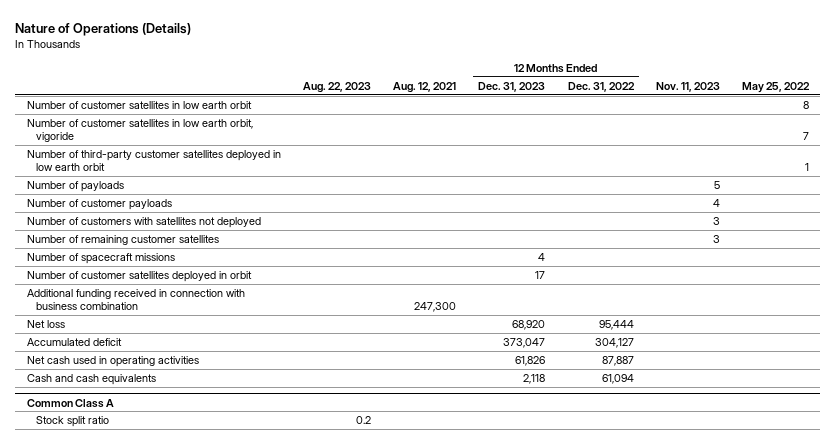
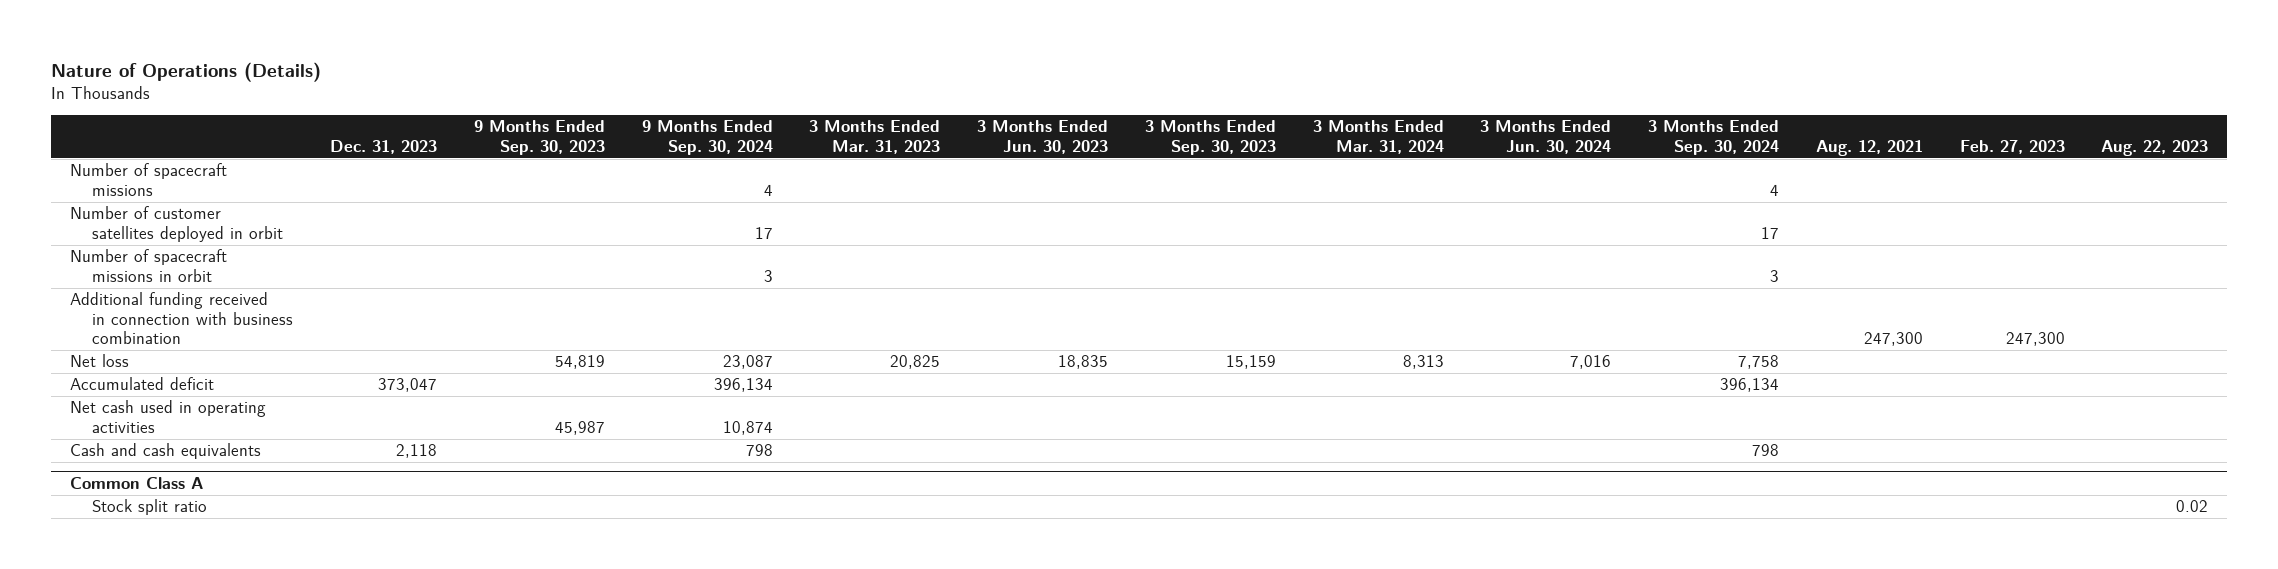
- | Aug. 22, 2023 | Aug. 12, 2021 | 12 Months Ended Dec. 31, 2023 | 12 Months Ended Dec. 31, 2022 | Nov. 11, 2023 | May 25, 2022
+ | Dec. 31, 2023 | 9 Months Ended Sep. 30, 2023 | 9 Months Ended Sep. 30, 2024 | 3 Months Ended Mar. 31, 2023 | 3 Months Ended Jun. 30, 2023 | 3 Months Ended Sep. 30, 2023 | 3 Months Ended Mar. 31, 2024 | 3 Months Ended Jun. 30, 2024 | 3 Months Ended Sep. 30, 2024 | Aug. 12, 2021 | Feb. 27, 2023 | Aug. 22, 2023
- Number of customer satellites in low earth orbit | | | | | | 8
- Number of customer satellites in low earth orbit, vigoride | | | | | | 7
- Number of third-party customer satellites deployed in low earth orbit | | | | | | 1
- Number of payloads | | | | | 5 |
- Number of customer payloads | | | | | 4 |
- Number of customers with satellites not deployed | | | | | 3 |
- Number of remaining customer satellites | | | | | 3 |
+ Number of spacecraft missions in orbit | | | 3 | | | | | | 3 | | |
@ Common Class A
- Stock split ratio | 0.2 | | | | |
+ Stock split ratio | | | | | | | | | | | | 0.02

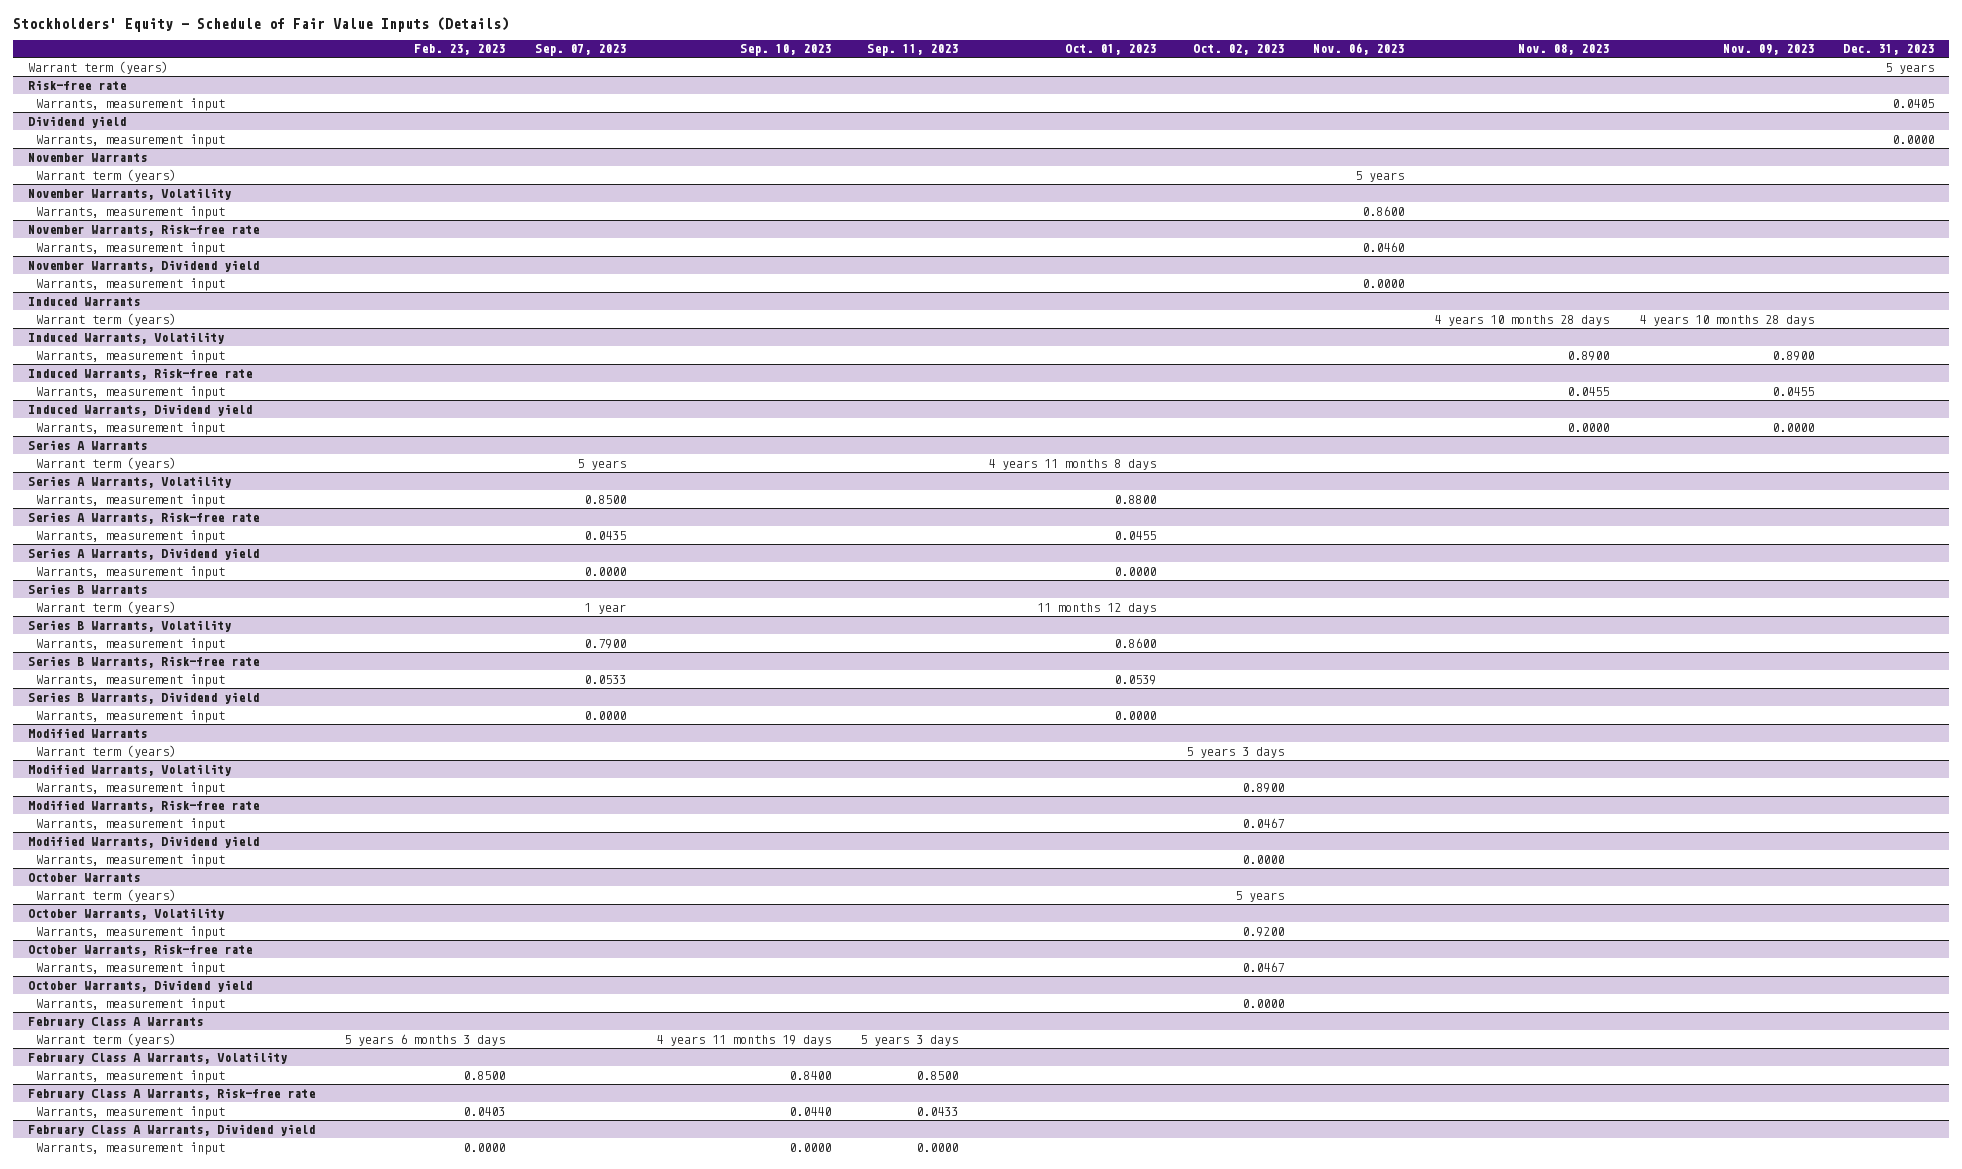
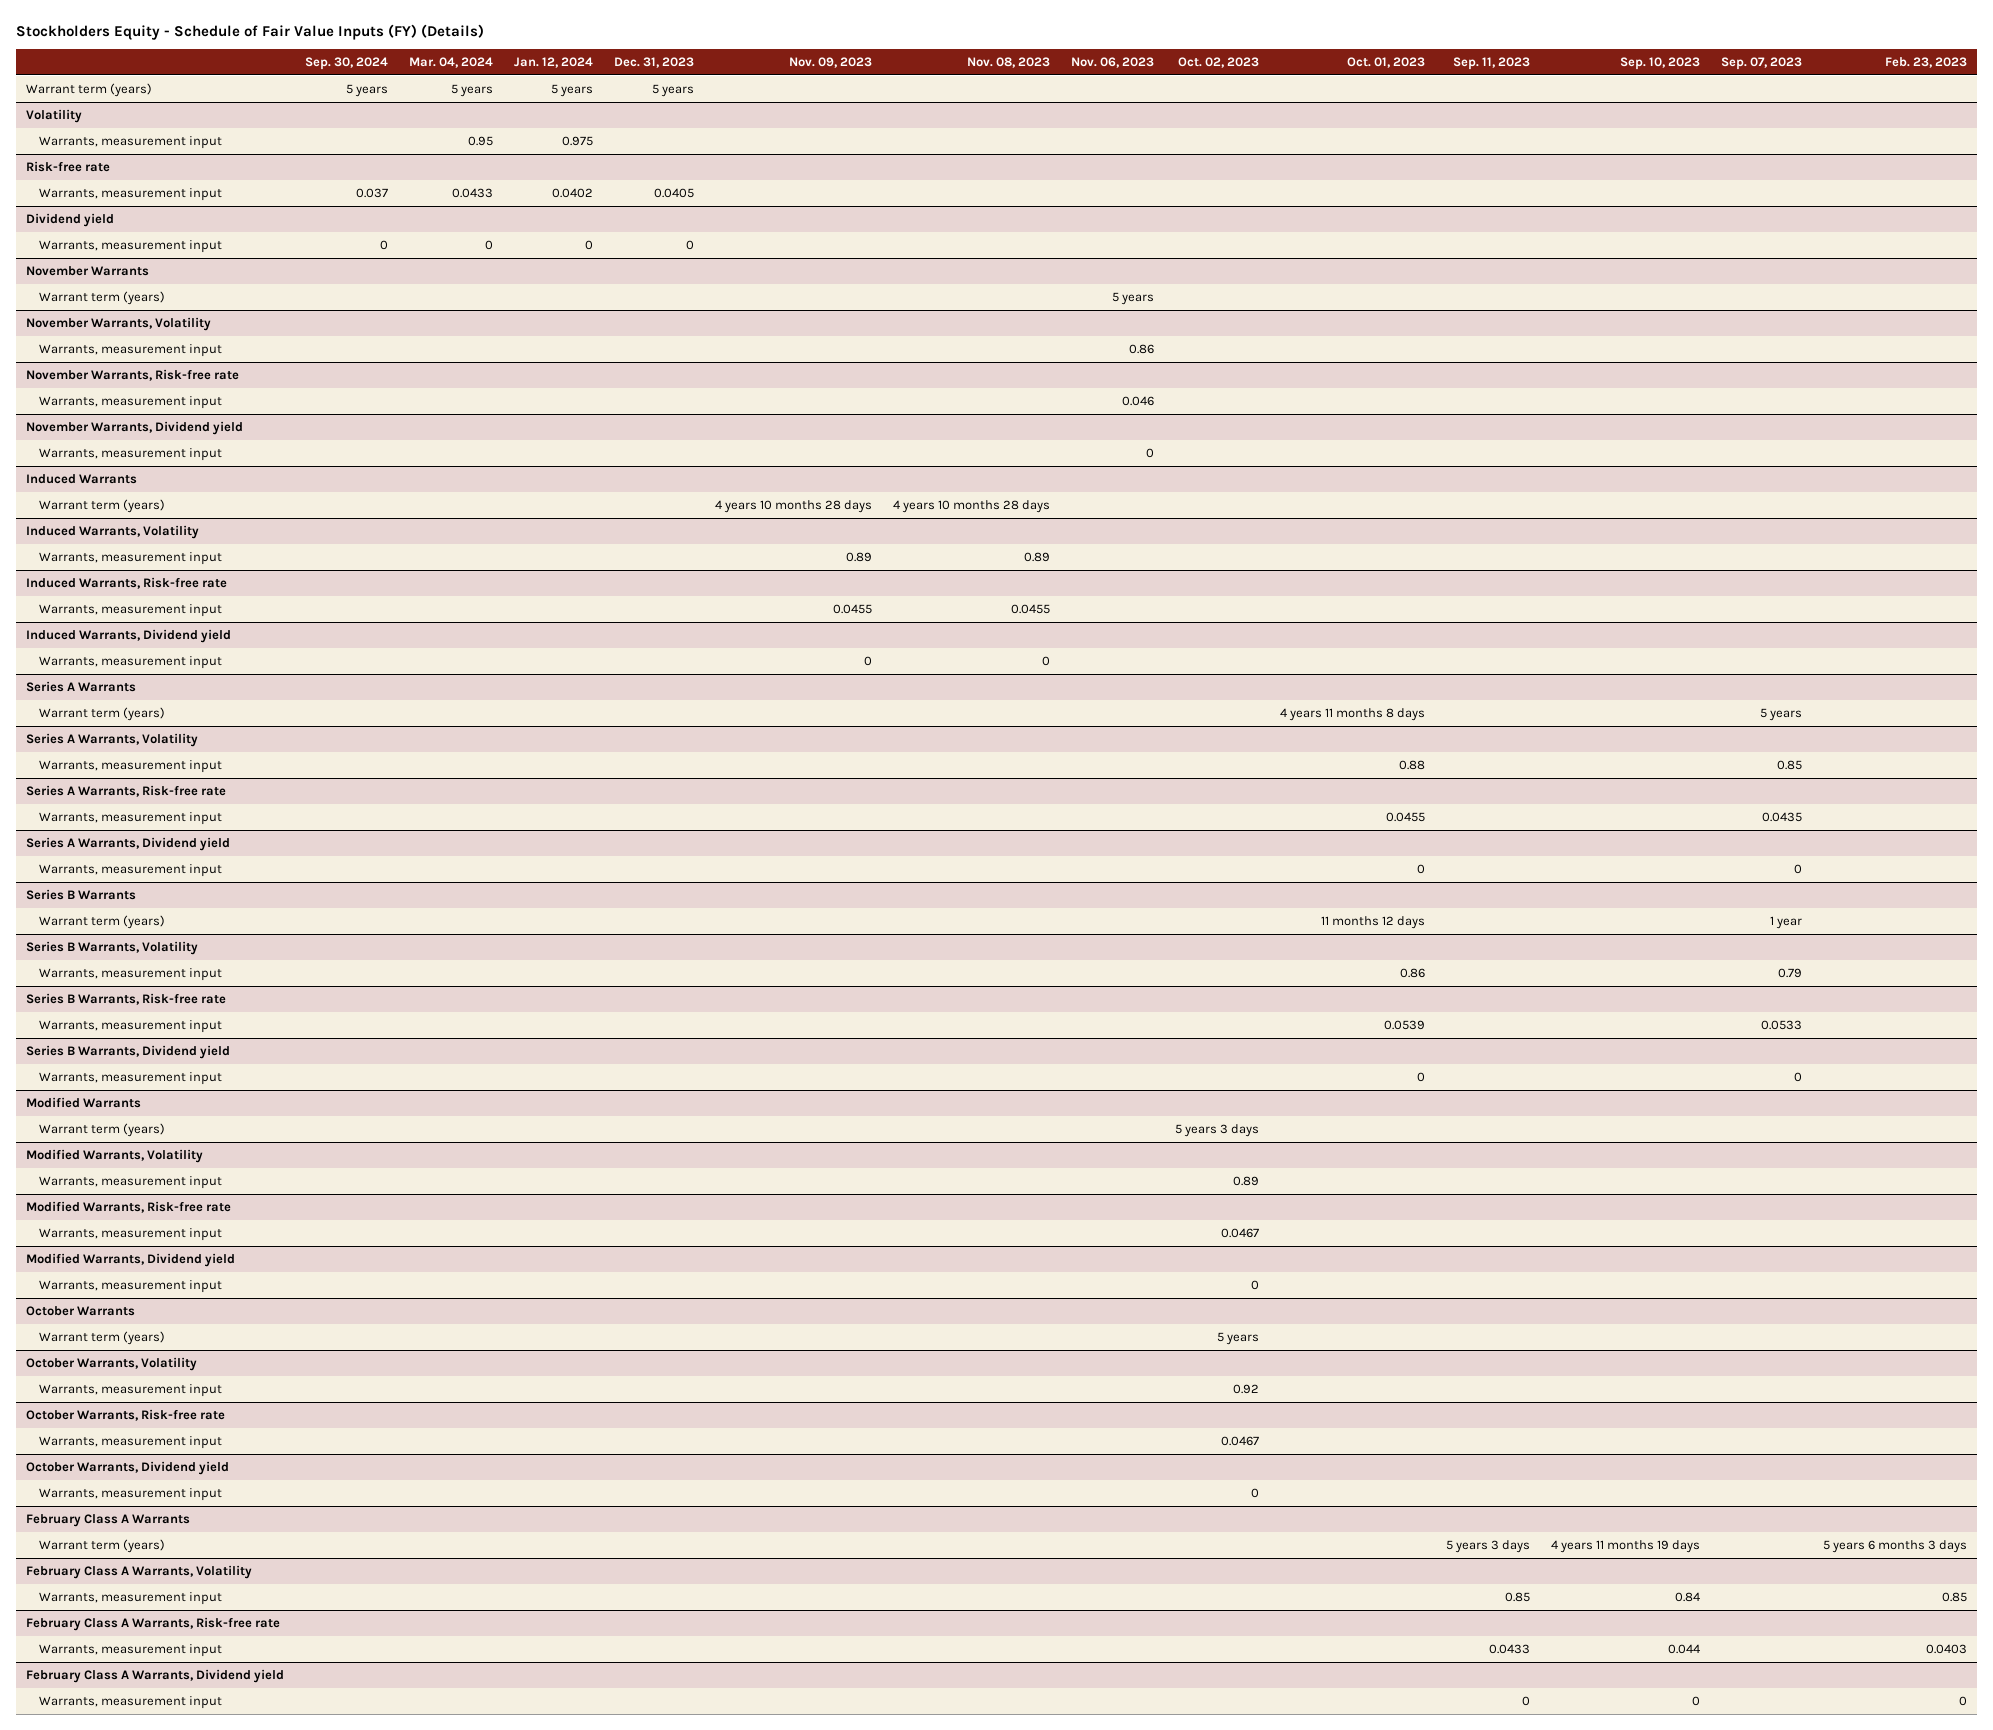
- Stockholders' Equity - Schedule of Fair Value Inputs (Details)
+ Stockholders Equity - Schedule of Fair Value Inputs (FY) (Details)
- | Feb. 23, 2023 | Sep. 07, 2023 | Sep. 10, 2023 | Sep. 11, 2023 | Oct. 01, 2023 | Oct. 02, 2023 | Nov. 06, 2023 | Nov. 08, 2023 | Nov. 09, 2023 | Dec. 31, 2023
+ | Sep. 30, 2024 | Mar. 04, 2024 | Jan. 12, 2024 | Dec. 31, 2023 | Nov. 09, 2023 | Nov. 08, 2023 | Nov. 06, 2023 | Oct. 02, 2023 | Oct. 01, 2023 | Sep. 11, 2023 | Sep. 10, 2023 | Sep. 07, 2023 | Feb. 23, 2023
+ Volatility
+ Warrants, measurement input | | 0.95 | 0.975 | | | | | | | | | |
@ Dividend yield
- Warrants, measurement input | | | | | | | | | | 0.0000
+ Warrants, measurement input | 0 | 0 | 0 | 0 | | | | | | | | |
@ November Warrants, Volatility
- Warrants, measurement input | | | | | | | 0.8600 | | |
+ Warrants, measurement input | | | | | | | 0.86 | | | | | |
@ November Warrants, Risk-free rate
- Warrants, measurement input | | | | | | | 0.0460 | | |
+ Warrants, measurement input | | | | | | | 0.046 | | | | | |
@ November Warrants, Dividend yield
- Warrants, measurement input | | | | | | | 0.0000 | | |
+ Warrants, measurement input | | | | | | | 0 | | | | | |
@ Induced Warrants, Volatility
- Warrants, measurement input | | | | | | | | 0.8900 | 0.8900 |
+ Warrants, measurement input | | | | | 0.89 | 0.89 | | | | | | |
@ Induced Warrants, Dividend yield
- Warrants, measurement input | | | | | | | | 0.0000 | 0.0000 |
+ Warrants, measurement input | | | | | 0 | 0 | | | | | | |
@ Series A Warrants, Volatility
- Warrants, measurement input | | 0.8500 | | | 0.8800 | | | | |
+ Warrants, measurement input | | | | | | | | | 0.88 | | | 0.85 |
@ Series A Warrants, Dividend yield
- Warrants, measurement input | | 0.0000 | | | 0.0000 | | | | |
+ Warrants, measurement input | | | | | | | | | 0 | | | 0 |
@ Series B Warrants, Volatility
- Warrants, measurement input | | 0.7900 | | | 0.8600 | | | | |
+ Warrants, measurement input | | | | | | | | | 0.86 | | | 0.79 |
@ Series B Warrants, Dividend yield
- Warrants, measurement input | | 0.0000 | | | 0.0000 | | | | |
+ Warrants, measurement input | | | | | | | | | 0 | | | 0 |
@ Modified Warrants, Volatility
- Warrants, measurement input | | | | | | 0.8900 | | | |
+ Warrants, measurement input | | | | | | | | 0.89 | | | | |
@ Modified Warrants, Dividend yield
- Warrants, measurement input | | | | | | 0.0000 | | | |
+ Warrants, measurement input | | | | | | | | 0 | | | | |
@ October Warrants, Volatility
- Warrants, measurement input | | | | | | 0.9200 | | | |
+ Warrants, measurement input | | | | | | | | 0.92 | | | | |
@ October Warrants, Dividend yield
- Warrants, measurement input | | | | | | 0.0000 | | | |
+ Warrants, measurement input | | | | | | | | 0 | | | | |
@ February Class A Warrants, Volatility
- Warrants, measurement input | 0.8500 | | 0.8400 | 0.8500 | | | | | |
+ Warrants, measurement input | | | | | | | | | | 0.85 | 0.84 | | 0.85
@ February Class A Warrants, Risk-free rate
- Warrants, measurement input | 0.0403 | | 0.0440 | 0.0433 | | | | | |
+ Warrants, measurement input | | | | | | | | | | 0.0433 | 0.044 | | 0.0403
@ February Class A Warrants, Dividend yield
- Warrants, measurement input | 0.0000 | | 0.0000 | 0.0000 | | | | | |
+ Warrants, measurement input | | | | | | | | | | 0 | 0 | | 0

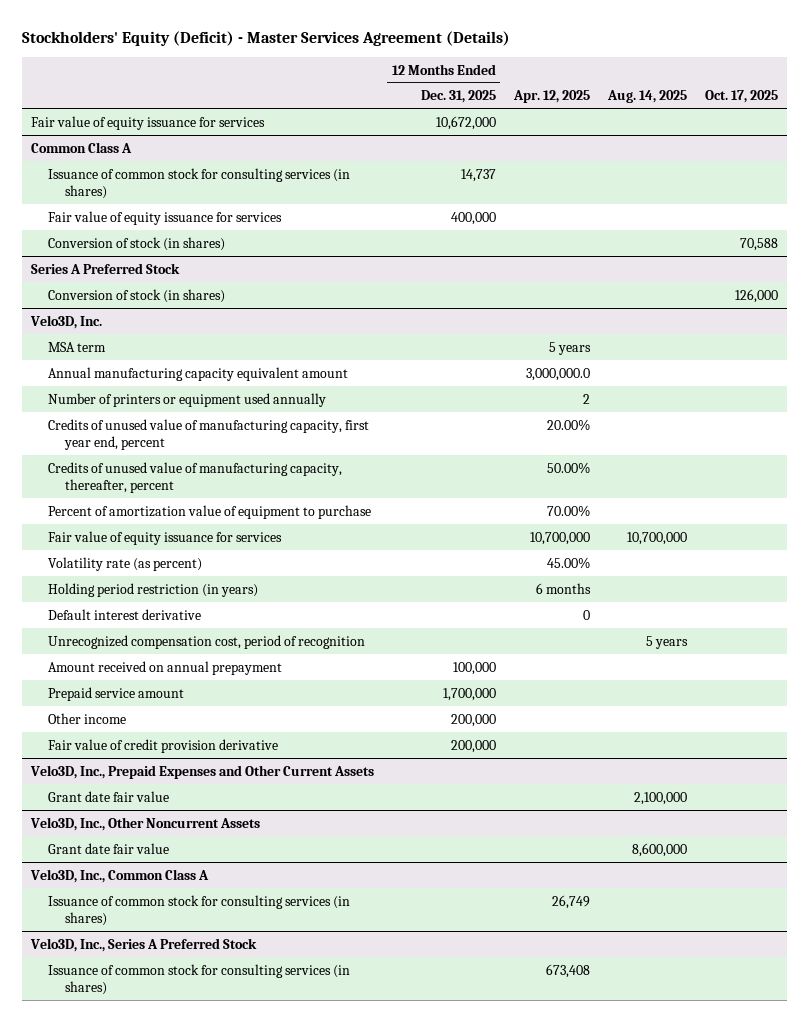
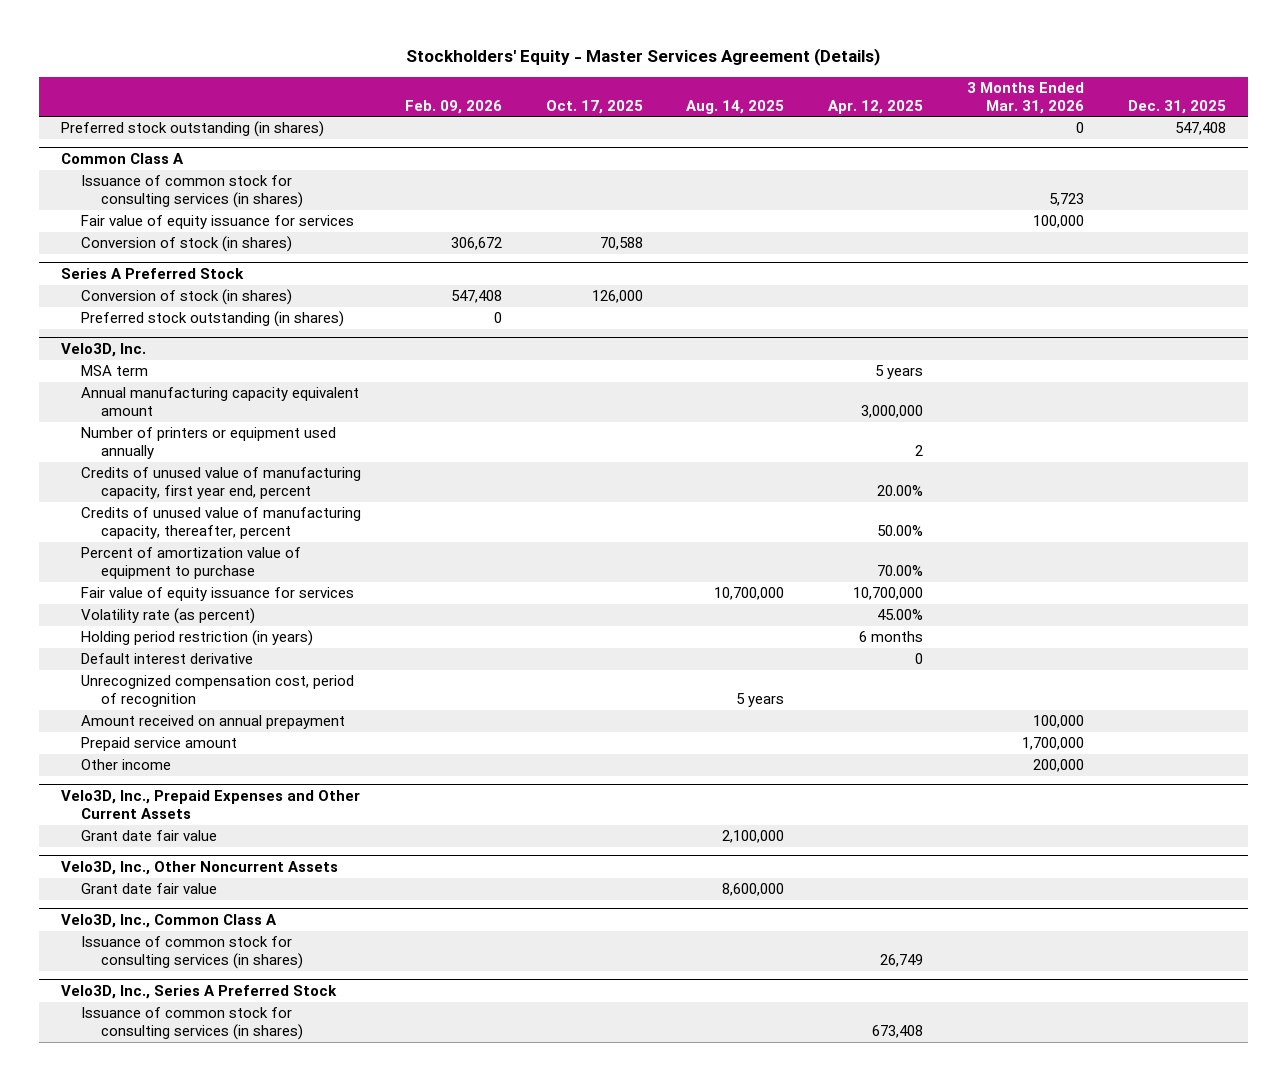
- Stockholders' Equity (Deficit) - Master Services Agreement (Details)
+ Stockholders' Equity - Master Services Agreement (Details)
- | 12 Months Ended Dec. 31, 2025 | Apr. 12, 2025 | Aug. 14, 2025 | Oct. 17, 2025
+ | Feb. 09, 2026 | Oct. 17, 2025 | Aug. 14, 2025 | Apr. 12, 2025 | 3 Months Ended Mar. 31, 2026 | Dec. 31, 2025
- Fair value of equity issuance for services | 10,672,000 | | |
+ Preferred stock outstanding (in shares) | | | | | 0 | 547,408
@ Series A Preferred Stock
+ Preferred stock outstanding (in shares) | 0 | | | | |
@ Velo3D, Inc.
- Annual manufacturing capacity equivalent amount | | 3,000,000.0 | |
+ Annual manufacturing capacity equivalent amount | | | | 3,000,000 | |
- Fair value of credit provision derivative | 200,000 | | |

